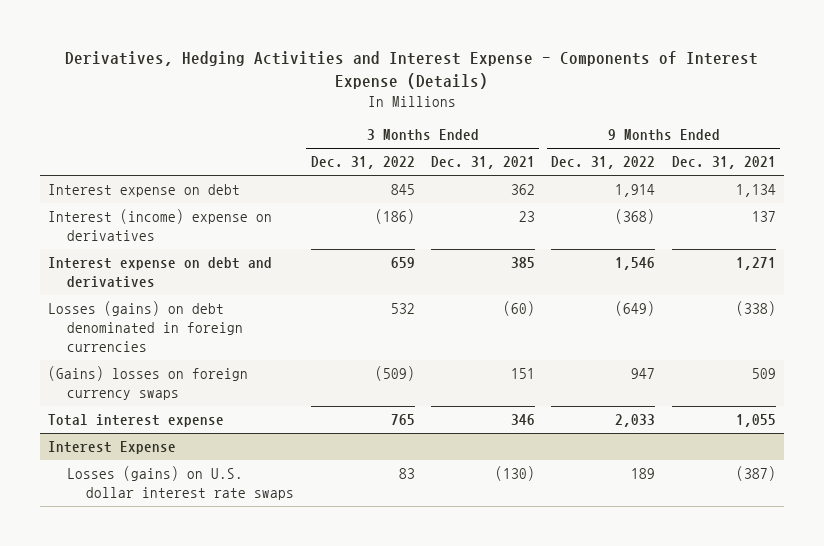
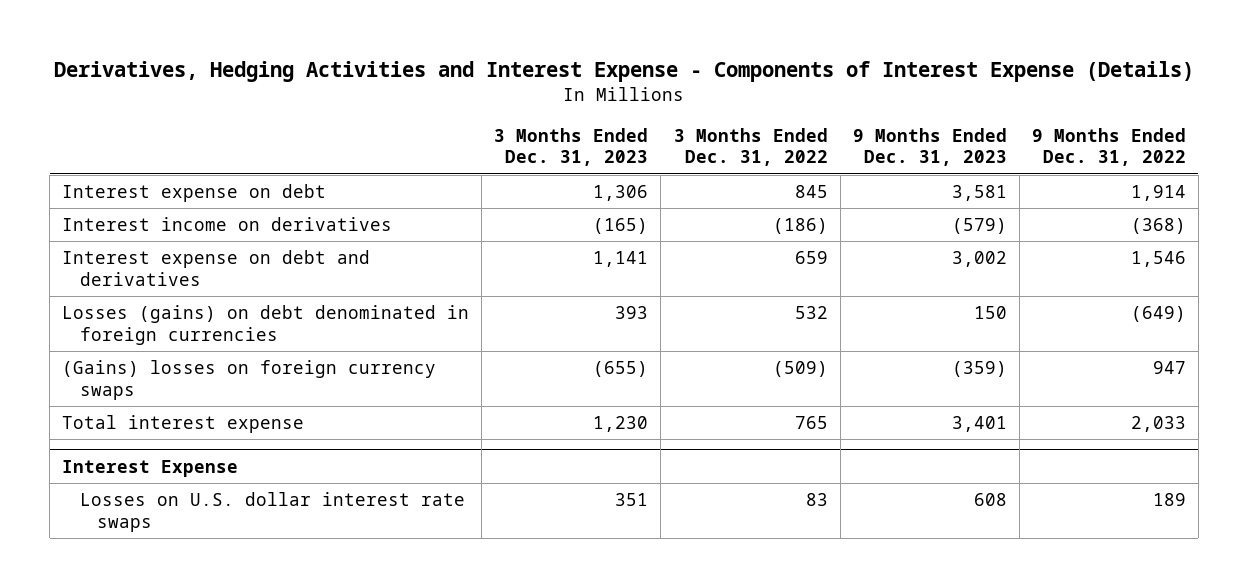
- | 3 Months Ended Dec. 31, 2022 | 3 Months Ended Dec. 31, 2021 | 9 Months Ended Dec. 31, 2022 | 9 Months Ended Dec. 31, 2021
+ | 3 Months Ended Dec. 31, 2023 | 3 Months Ended Dec. 31, 2022 | 9 Months Ended Dec. 31, 2023 | 9 Months Ended Dec. 31, 2022
- Interest (income) expense on derivatives | (186) | 23 | (368) | 137
+ Interest income on derivatives | (165) | (186) | (579) | (368)
@ Interest Expense
- Losses (gains) on U.S. dollar interest rate swaps | 83 | (130) | 189 | (387)
+ Losses on U.S. dollar interest rate swaps | 351 | 83 | 608 | 189

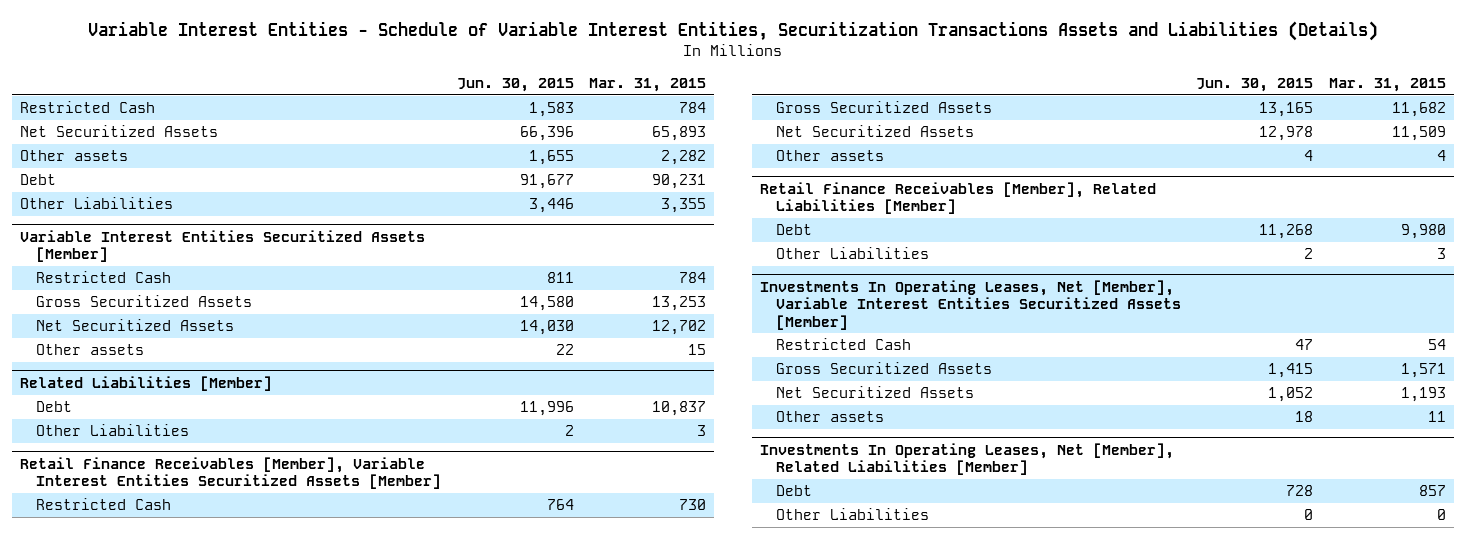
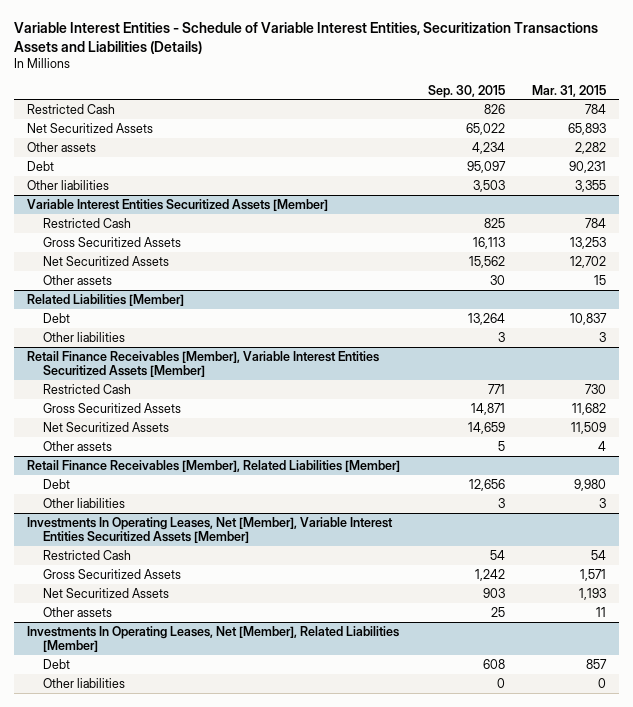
- | Jun. 30, 2015 | Mar. 31, 2015
+ | Sep. 30, 2015 | Mar. 31, 2015
- Other Liabilities | 3,446 | 3,355
+ Other liabilities | 3,503 | 3,355
@ Related Liabilities [Member]
- Other Liabilities | 2 | 3
+ Other liabilities | 3 | 3
@ Retail Finance Receivables [Member], Related Liabilities [Member]
- Other Liabilities | 2 | 3
+ Other liabilities | 3 | 3
@ Investments In Operating Leases, Net [Member], Related Liabilities [Member]
- Other Liabilities | 0 | 0
+ Other liabilities | 0 | 0

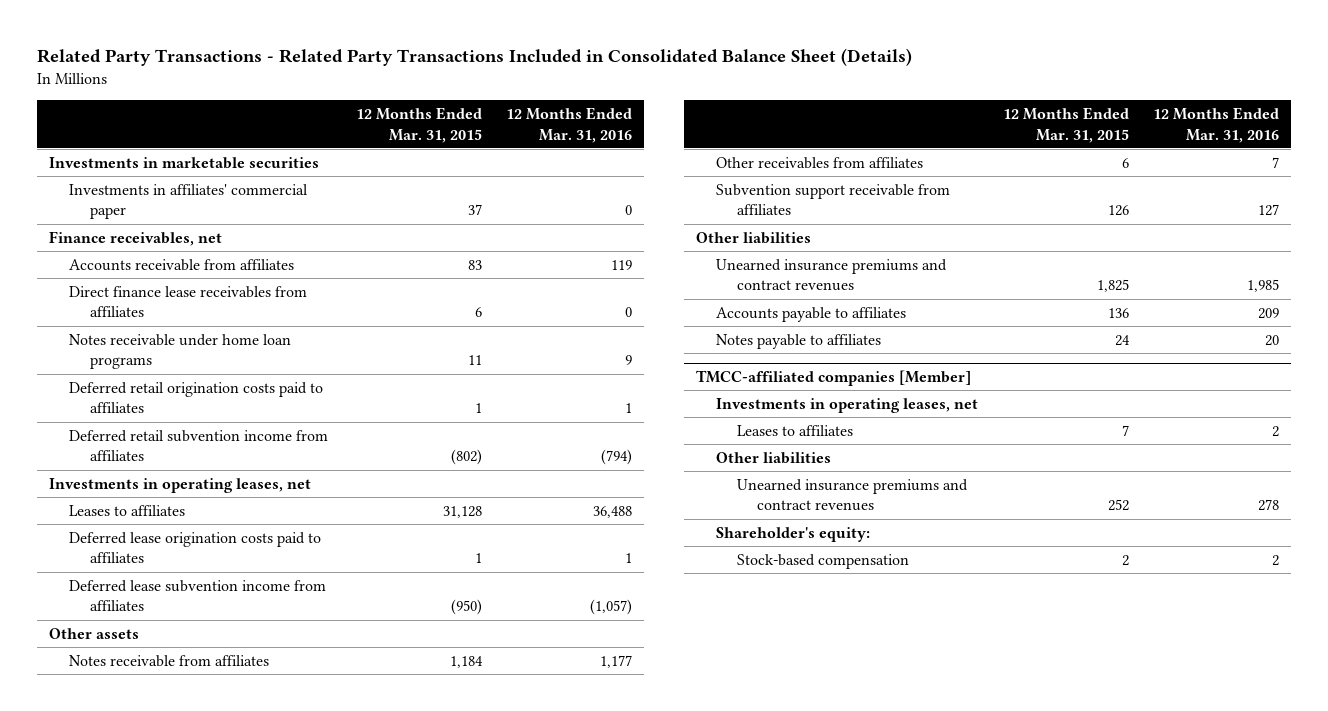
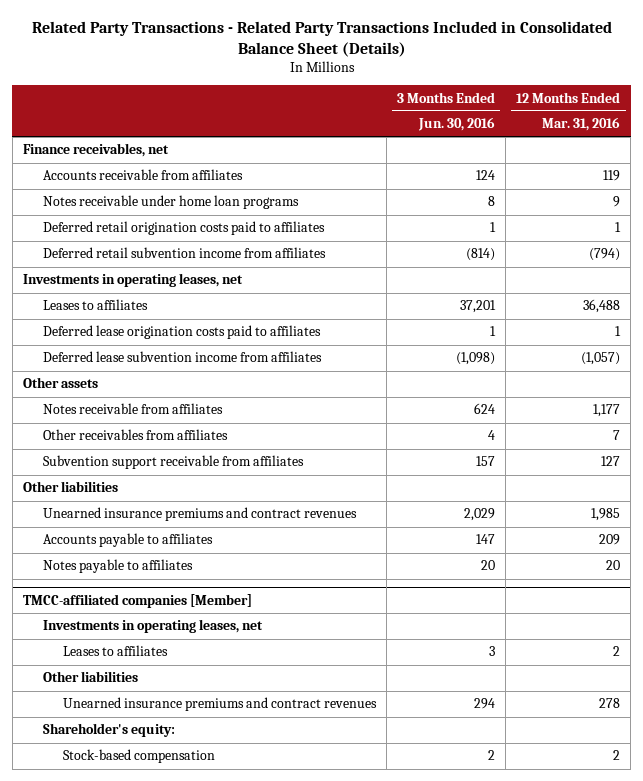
- | 12 Months Ended Mar. 31, 2015 | 12 Months Ended Mar. 31, 2016
+ | 3 Months Ended Jun. 30, 2016 | 12 Months Ended Mar. 31, 2016
- Investments in marketable securities
- Investments in affiliates' commercial paper | 37 | 0
- Direct finance lease receivables from affiliates | 6 | 0

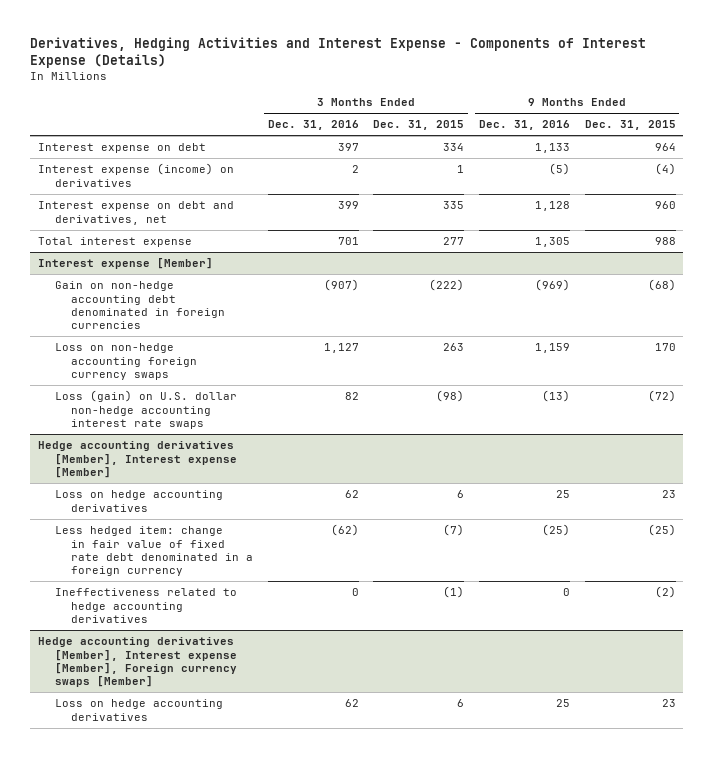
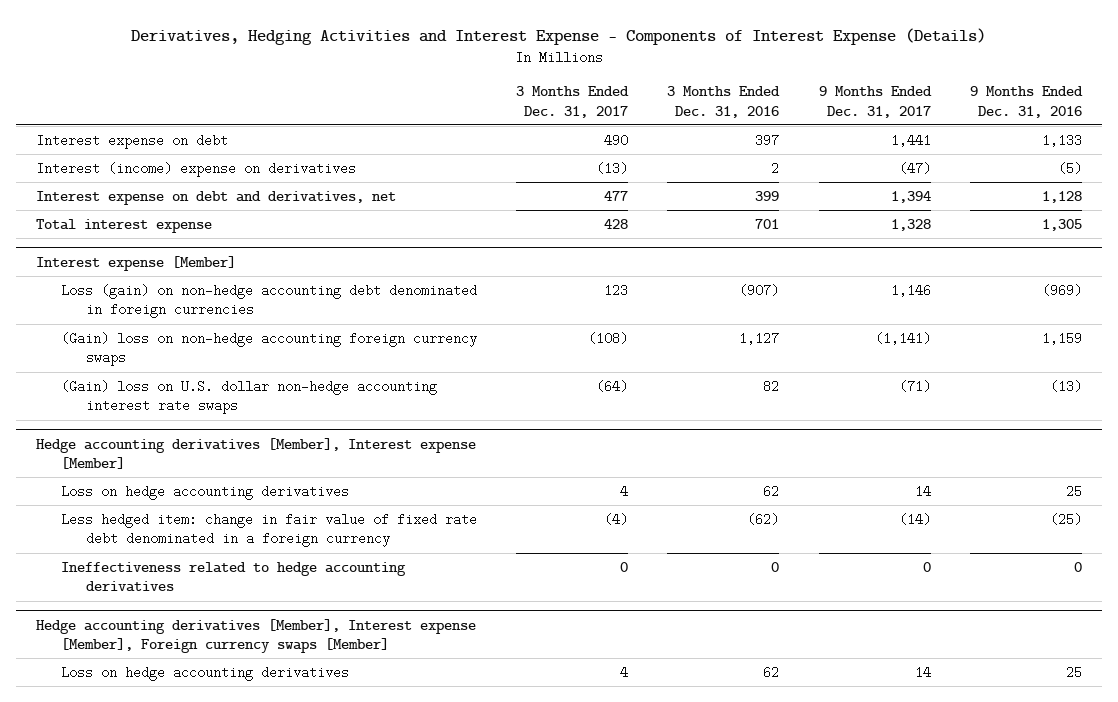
- | 3 Months Ended Dec. 31, 2016 | 3 Months Ended Dec. 31, 2015 | 9 Months Ended Dec. 31, 2016 | 9 Months Ended Dec. 31, 2015
+ | 3 Months Ended Dec. 31, 2017 | 3 Months Ended Dec. 31, 2016 | 9 Months Ended Dec. 31, 2017 | 9 Months Ended Dec. 31, 2016
- Interest expense (income) on derivatives | 2 | 1 | (5) | (4)
+ Interest (income) expense on derivatives | (13) | 2 | (47) | (5)
@ Interest expense [Member]
- Gain on non-hedge accounting debt denominated in foreign currencies | (907) | (222) | (969) | (68)
- Loss on non-hedge accounting foreign currency swaps | 1,127 | 263 | 1,159 | 170
- Loss (gain) on U.S. dollar non-hedge accounting interest rate swaps | 82 | (98) | (13) | (72)
+ Loss (gain) on non-hedge accounting debt denominated in foreign currencies | 123 | (907) | 1,146 | (969)
+ (Gain) loss on non-hedge accounting foreign currency swaps | (108) | 1,127 | (1,141) | 1,159
+ (Gain) loss on U.S. dollar non-hedge accounting interest rate swaps | (64) | 82 | (71) | (13)

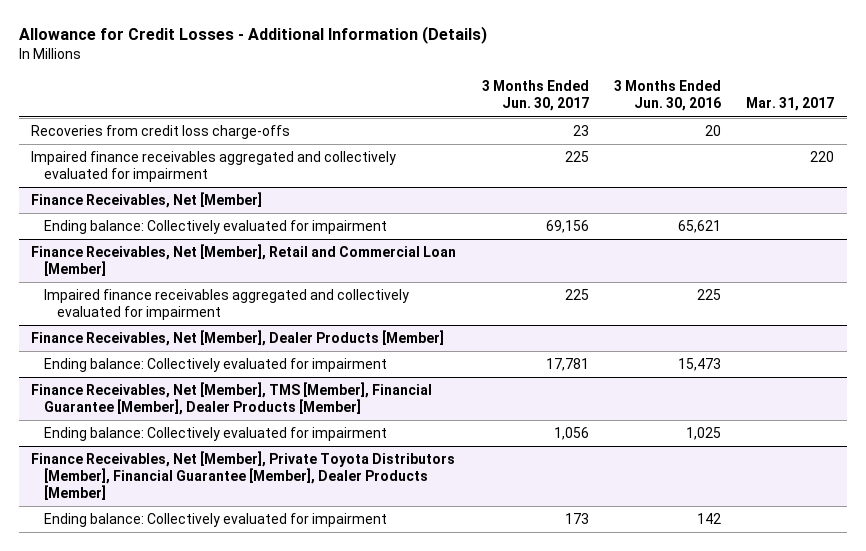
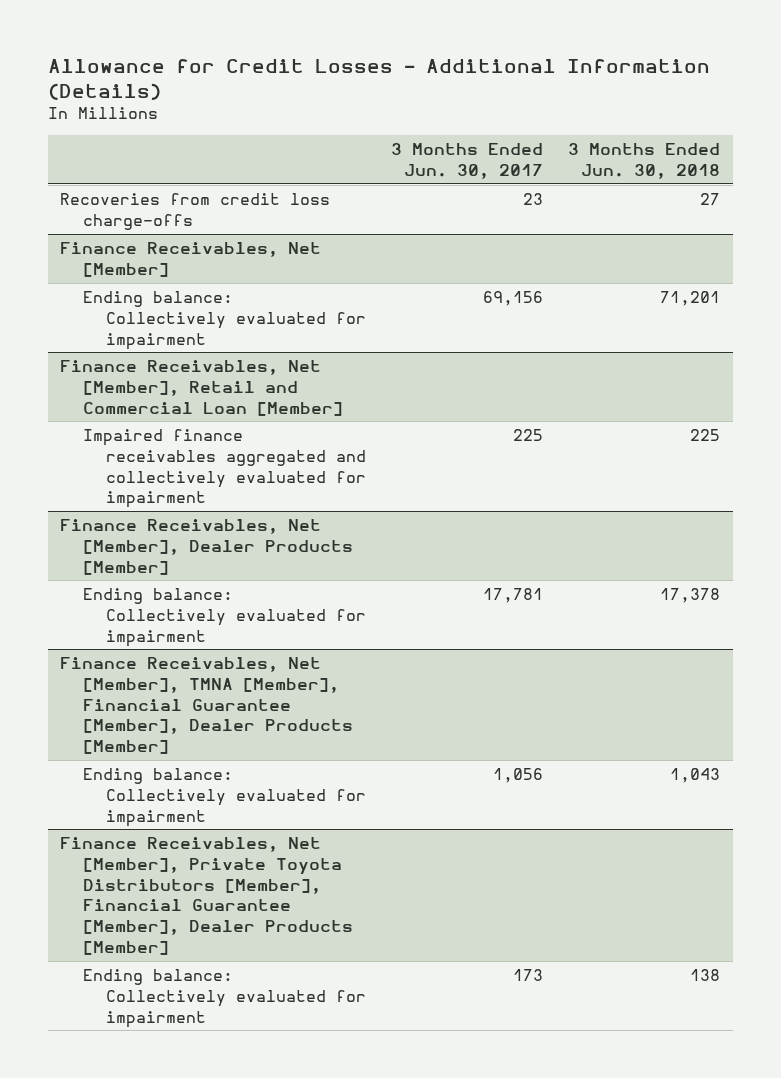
- | 3 Months Ended Jun. 30, 2017 | 3 Months Ended Jun. 30, 2016 | Mar. 31, 2017
+ | 3 Months Ended Jun. 30, 2017 | 3 Months Ended Jun. 30, 2018
- Impaired finance receivables aggregated and collectively evaluated for impairment | 225 | | 220
- Finance Receivables, Net [Member], TMS [Member], Financial Guarantee [Member], Dealer Products [Member]
+ Finance Receivables, Net [Member], TMNA [Member], Financial Guarantee [Member], Dealer Products [Member]

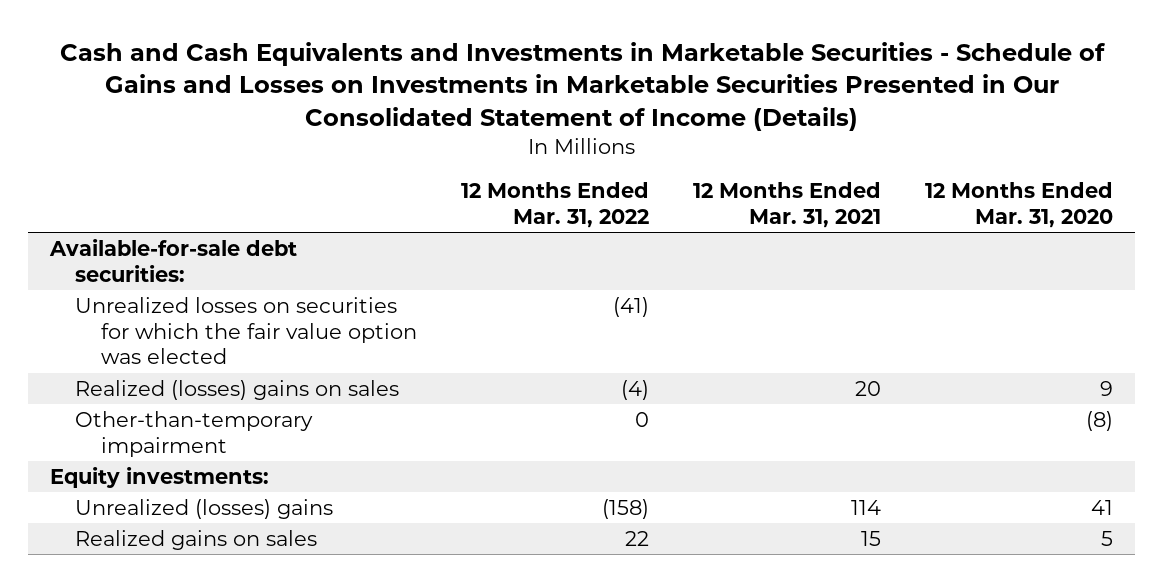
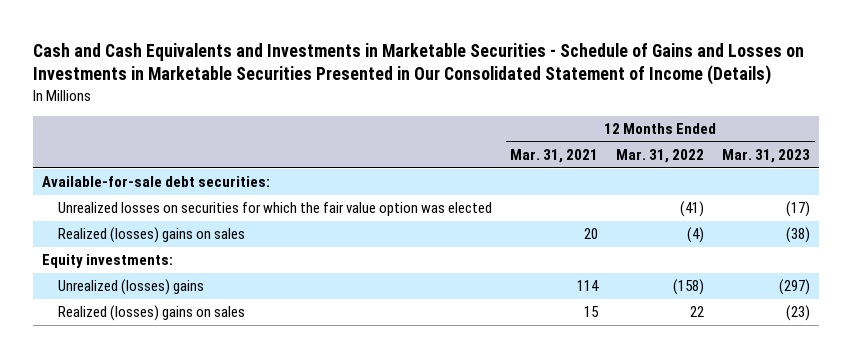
- | 12 Months Ended Mar. 31, 2022 | 12 Months Ended Mar. 31, 2021 | 12 Months Ended Mar. 31, 2020
+ | 12 Months Ended Mar. 31, 2021 | 12 Months Ended Mar. 31, 2022 | 12 Months Ended Mar. 31, 2023
- Other-than-temporary impairment | 0 | | (8)
- Realized gains on sales | 22 | 15 | 5
+ Realized (losses) gains on sales | 15 | 22 | (23)

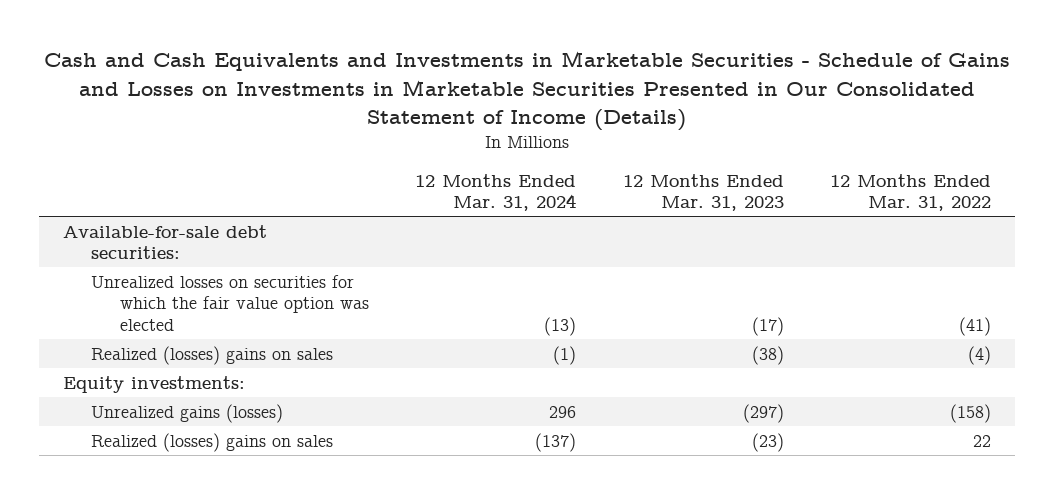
- | 12 Months Ended Mar. 31, 2021 | 12 Months Ended Mar. 31, 2022 | 12 Months Ended Mar. 31, 2023
+ | 12 Months Ended Mar. 31, 2024 | 12 Months Ended Mar. 31, 2023 | 12 Months Ended Mar. 31, 2022
- Unrealized (losses) gains | 114 | (158) | (297)
+ Unrealized gains (losses) | 296 | (297) | (158)

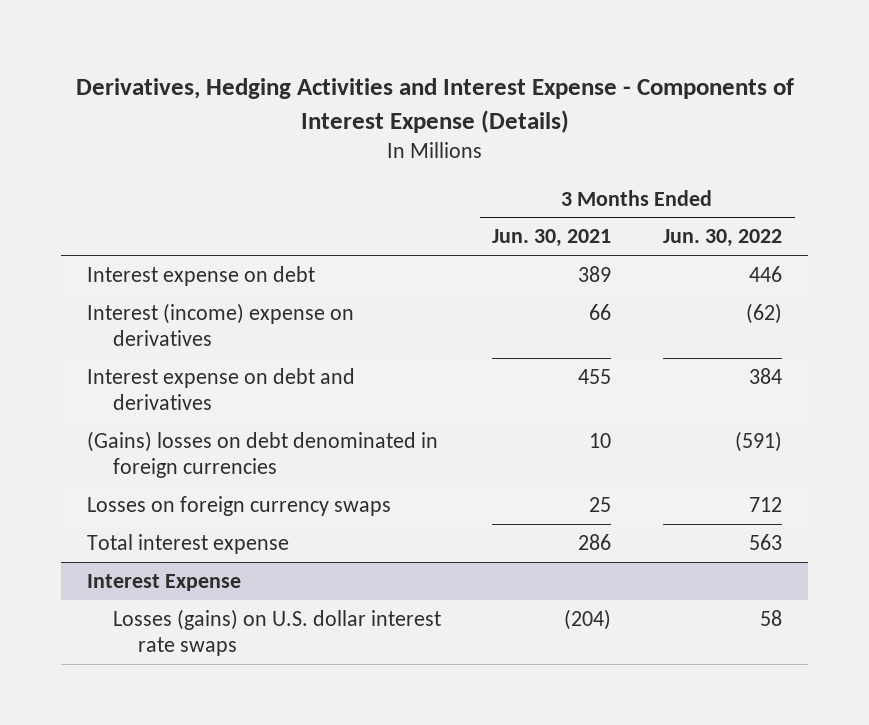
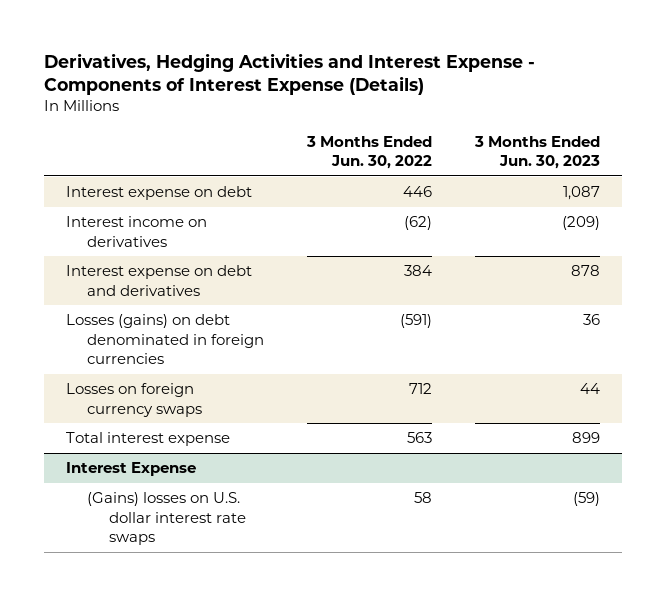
- | 3 Months Ended Jun. 30, 2021 | 3 Months Ended Jun. 30, 2022
+ | 3 Months Ended Jun. 30, 2022 | 3 Months Ended Jun. 30, 2023
- Interest (income) expense on derivatives | 66 | (62)
+ Interest income on derivatives | (62) | (209)
- (Gains) losses on debt denominated in foreign currencies | 10 | (591)
+ Losses (gains) on debt denominated in foreign currencies | (591) | 36
@ Interest Expense
- Losses (gains) on U.S. dollar interest rate swaps | (204) | 58
+ (Gains) losses on U.S. dollar interest rate swaps | 58 | (59)

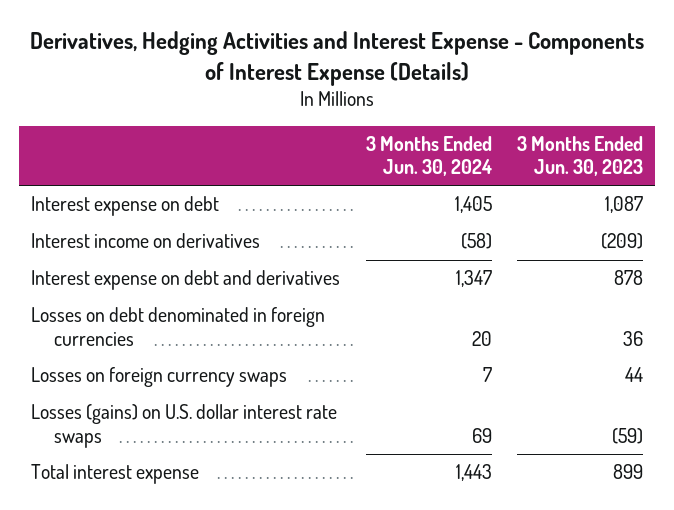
- | 3 Months Ended Jun. 30, 2022 | 3 Months Ended Jun. 30, 2023
+ | 3 Months Ended Jun. 30, 2024 | 3 Months Ended Jun. 30, 2023
- Losses (gains) on debt denominated in foreign currencies | (591) | 36
+ Losses on debt denominated in foreign currencies | 20 | 36
+ Losses (gains) on U.S. dollar interest rate swaps | 69 | (59)
- Interest Expense
- (Gains) losses on U.S. dollar interest rate swaps | 58 | (59)

